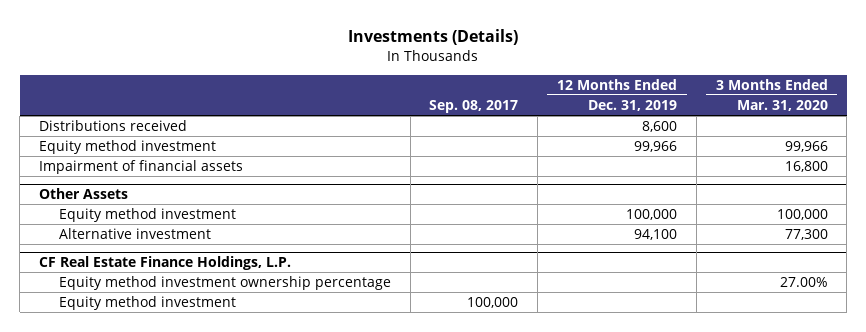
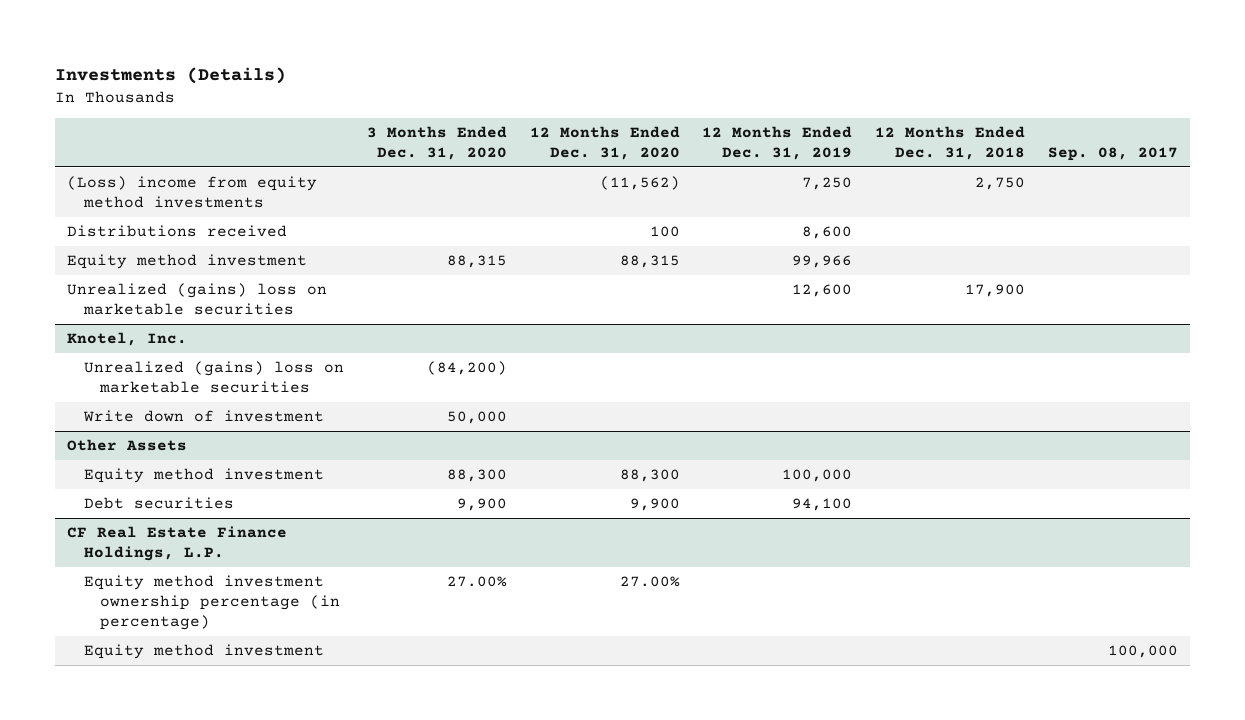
- | Sep. 08, 2017 | 12 Months Ended Dec. 31, 2019 | 3 Months Ended Mar. 31, 2020
+ | 3 Months Ended Dec. 31, 2020 | 12 Months Ended Dec. 31, 2020 | 12 Months Ended Dec. 31, 2019 | 12 Months Ended Dec. 31, 2018 | Sep. 08, 2017
+ (Loss) income from equity method investments | | (11,562) | 7,250 | 2,750 |
- Impairment of financial assets | | | 16,800
+ Unrealized (gains) loss on marketable securities | | | 12,600 | 17,900 |
+ Knotel, Inc.
+ Unrealized (gains) loss on marketable securities | (84,200) | | | |
+ Write down of investment | 50,000 | | | |
@ Other Assets
- Alternative investment | | 94,100 | 77,300
+ Debt securities | 9,900 | 9,900 | 94,100 | |
@ CF Real Estate Finance Holdings, L.P.
- Equity method investment ownership percentage | | | 27.00%
+ Equity method investment ownership percentage (in percentage) | 27.00% | 27.00% | | |

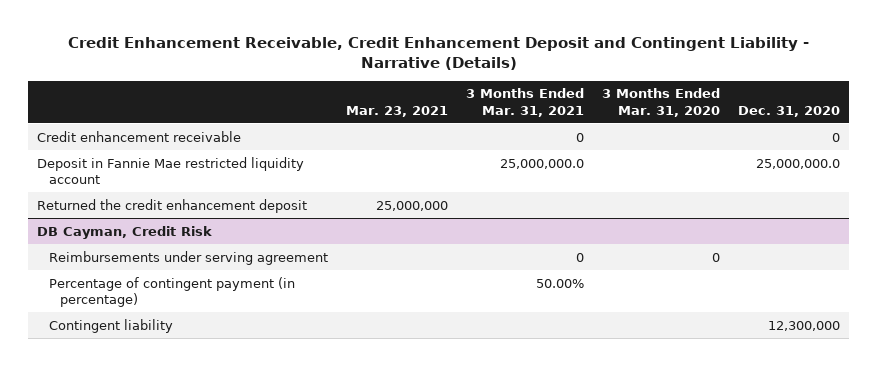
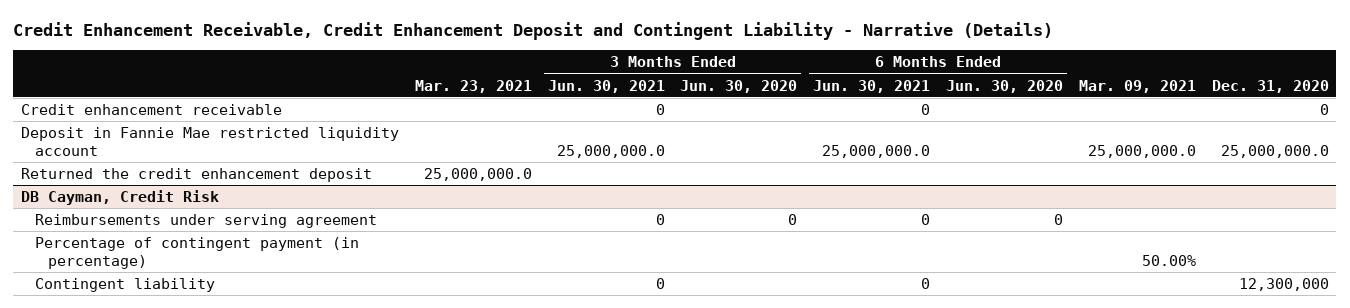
- | Mar. 23, 2021 | 3 Months Ended Mar. 31, 2021 | 3 Months Ended Mar. 31, 2020 | Dec. 31, 2020
+ | Mar. 23, 2021 | 3 Months Ended Jun. 30, 2021 | 3 Months Ended Jun. 30, 2020 | 6 Months Ended Jun. 30, 2021 | 6 Months Ended Jun. 30, 2020 | Mar. 09, 2021 | Dec. 31, 2020
- Returned the credit enhancement deposit | 25,000,000 | | |
+ Returned the credit enhancement deposit | 25,000,000.0 | | | | | |

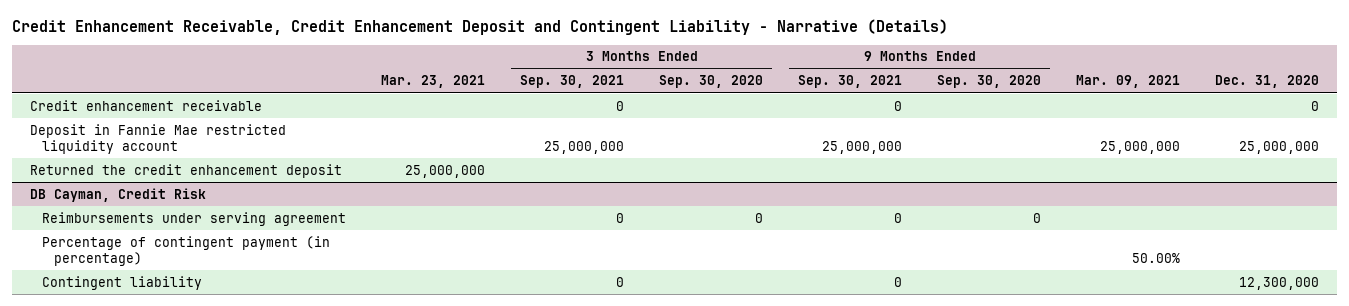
- | Mar. 23, 2021 | 3 Months Ended Jun. 30, 2021 | 3 Months Ended Jun. 30, 2020 | 6 Months Ended Jun. 30, 2021 | 6 Months Ended Jun. 30, 2020 | Mar. 09, 2021 | Dec. 31, 2020
+ | Mar. 23, 2021 | 3 Months Ended Sep. 30, 2021 | 3 Months Ended Sep. 30, 2020 | 9 Months Ended Sep. 30, 2021 | 9 Months Ended Sep. 30, 2020 | Mar. 09, 2021 | Dec. 31, 2020
- Deposit in Fannie Mae restricted liquidity account | | 25,000,000.0 | | 25,000,000.0 | | 25,000,000.0 | 25,000,000.0
- Returned the credit enhancement deposit | 25,000,000.0 | | | | | |
+ Deposit in Fannie Mae restricted liquidity account | | 25,000,000 | | 25,000,000 | | 25,000,000 | 25,000,000
+ Returned the credit enhancement deposit | 25,000,000 | | | | | |

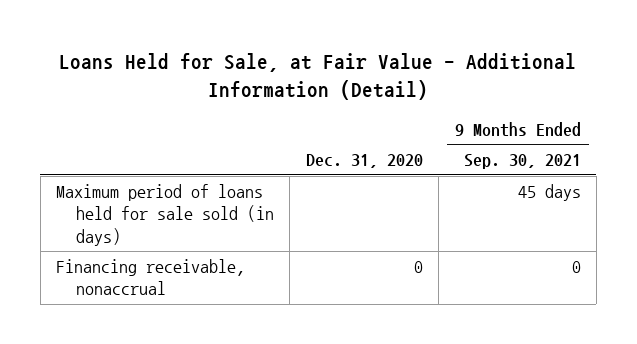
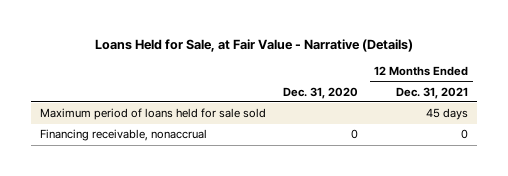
- Loans Held for Sale, at Fair Value - Additional Information (Detail)
+ Loans Held for Sale, at Fair Value - Narrative (Details)
- | Dec. 31, 2020 | 9 Months Ended Sep. 30, 2021
+ | Dec. 31, 2020 | 12 Months Ended Dec. 31, 2021
- Maximum period of loans held for sale sold (in days) | | 45 days
+ Maximum period of loans held for sale sold | | 45 days

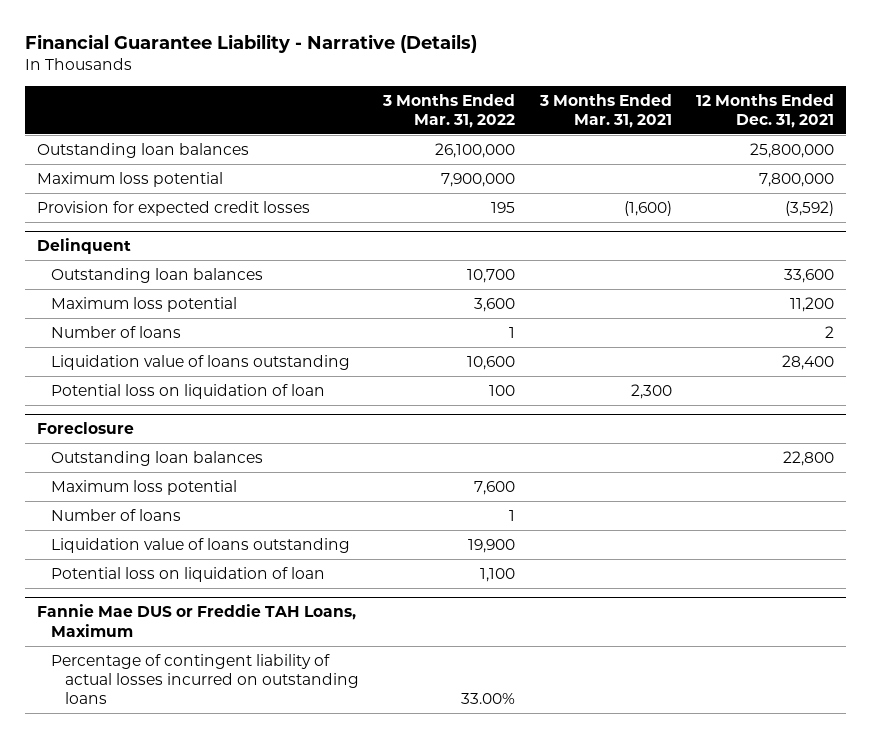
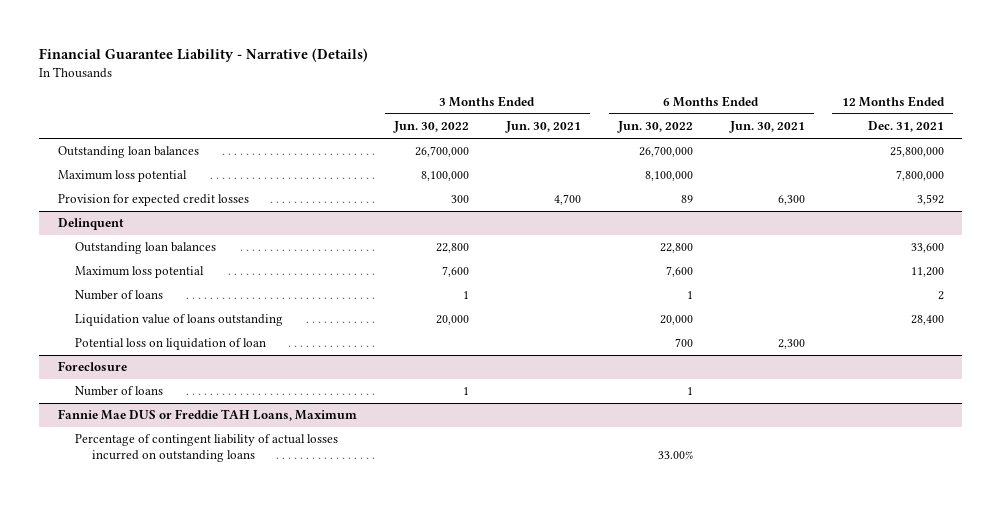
- | 3 Months Ended Mar. 31, 2022 | 3 Months Ended Mar. 31, 2021 | 12 Months Ended Dec. 31, 2021
+ | 3 Months Ended Jun. 30, 2022 | 3 Months Ended Jun. 30, 2021 | 6 Months Ended Jun. 30, 2022 | 6 Months Ended Jun. 30, 2021 | 12 Months Ended Dec. 31, 2021
- Provision for expected credit losses | 195 | (1,600) | (3,592)
+ Provision for expected credit losses | 300 | 4,700 | 89 | 6,300 | 3,592
@ Foreclosure
- Outstanding loan balances | | | 22,800
- Maximum loss potential | 7,600 | |
- Liquidation value of loans outstanding | 19,900 | |
- Potential loss on liquidation of loan | 1,100 | |

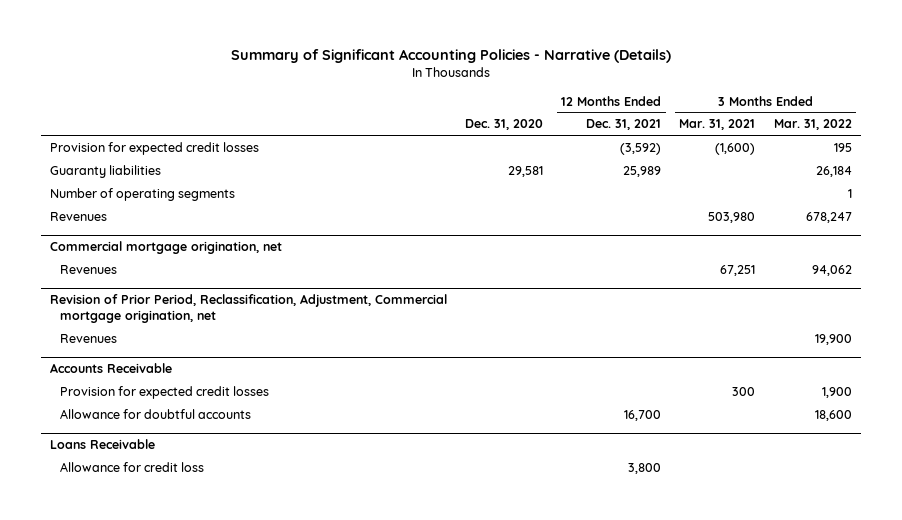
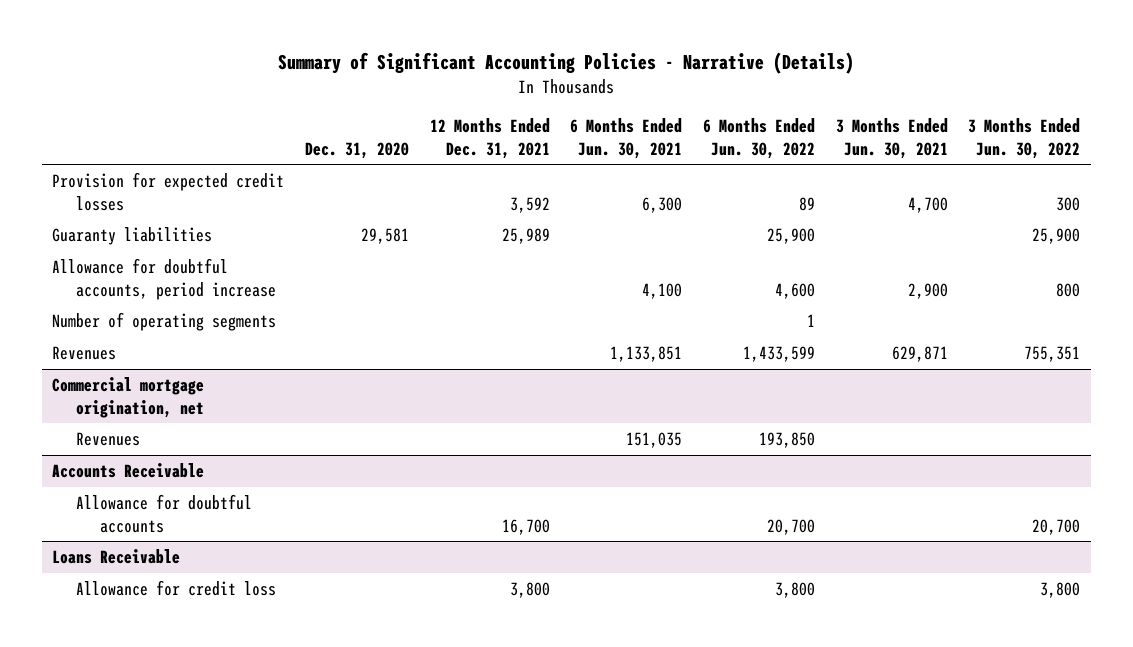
- | Dec. 31, 2020 | 12 Months Ended Dec. 31, 2021 | 3 Months Ended Mar. 31, 2021 | 3 Months Ended Mar. 31, 2022
+ | Dec. 31, 2020 | 12 Months Ended Dec. 31, 2021 | 6 Months Ended Jun. 30, 2021 | 6 Months Ended Jun. 30, 2022 | 3 Months Ended Jun. 30, 2021 | 3 Months Ended Jun. 30, 2022
- Provision for expected credit losses | | (3,592) | (1,600) | 195
+ Provision for expected credit losses | | 3,592 | 6,300 | 89 | 4,700 | 300
+ Allowance for doubtful accounts, period increase | | | 4,100 | 4,600 | 2,900 | 800
- Revision of Prior Period, Reclassification, Adjustment, Commercial mortgage origination, net
- Revenues | | | | 19,900
@ Accounts Receivable
- Provision for expected credit losses | | | 300 | 1,900

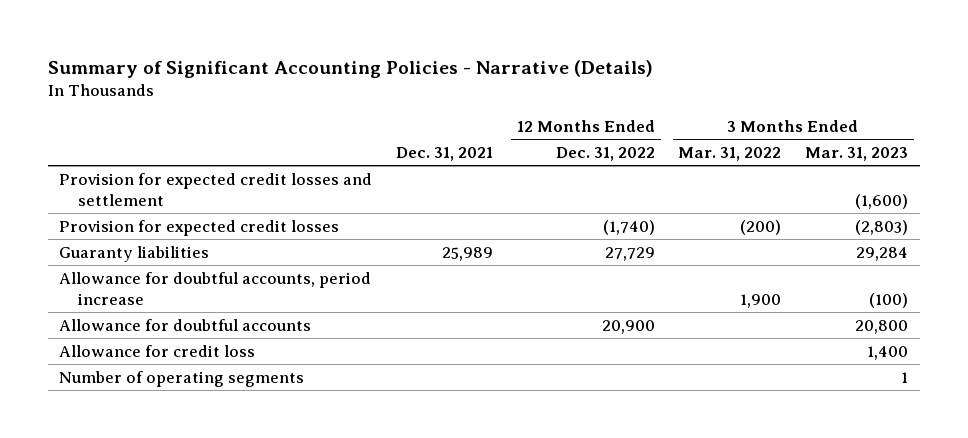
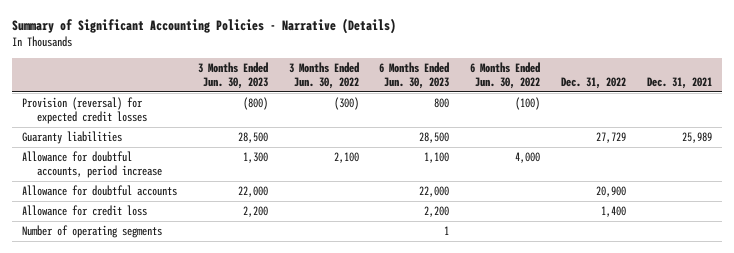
- | Dec. 31, 2021 | 12 Months Ended Dec. 31, 2022 | 3 Months Ended Mar. 31, 2022 | 3 Months Ended Mar. 31, 2023
+ | 3 Months Ended Jun. 30, 2023 | 3 Months Ended Jun. 30, 2022 | 6 Months Ended Jun. 30, 2023 | 6 Months Ended Jun. 30, 2022 | Dec. 31, 2022 | Dec. 31, 2021
- Provision for expected credit losses and settlement | | | | (1,600)
- Provision for expected credit losses | | (1,740) | (200) | (2,803)
+ Provision (reversal) for expected credit losses | (800) | (300) | 800 | (100) | |

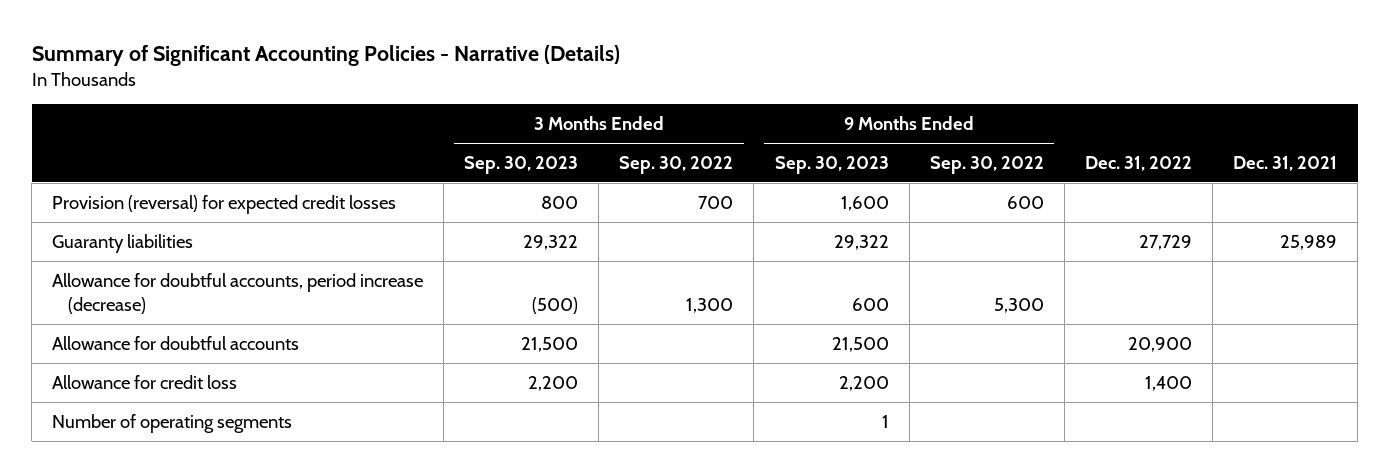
- | 3 Months Ended Jun. 30, 2023 | 3 Months Ended Jun. 30, 2022 | 6 Months Ended Jun. 30, 2023 | 6 Months Ended Jun. 30, 2022 | Dec. 31, 2022 | Dec. 31, 2021
+ | 3 Months Ended Sep. 30, 2023 | 3 Months Ended Sep. 30, 2022 | 9 Months Ended Sep. 30, 2023 | 9 Months Ended Sep. 30, 2022 | Dec. 31, 2022 | Dec. 31, 2021
- Allowance for doubtful accounts, period increase | 1,300 | 2,100 | 1,100 | 4,000 | |
+ Allowance for doubtful accounts, period increase (decrease) | (500) | 1,300 | 600 | 5,300 | |

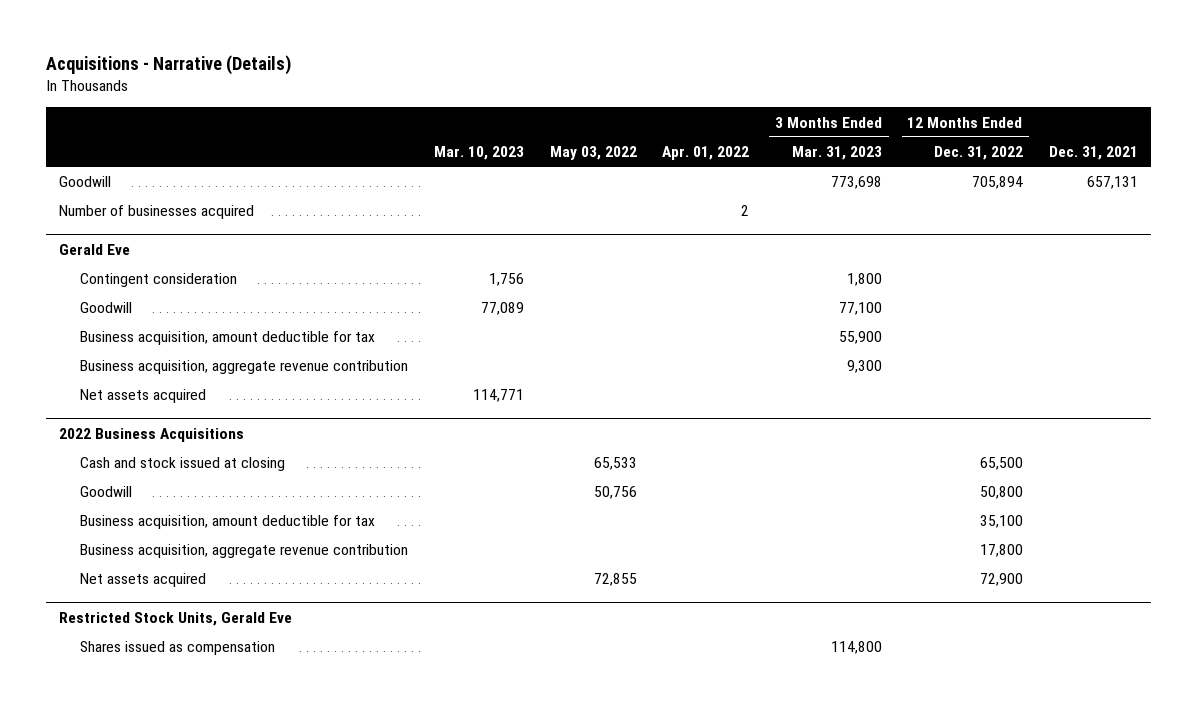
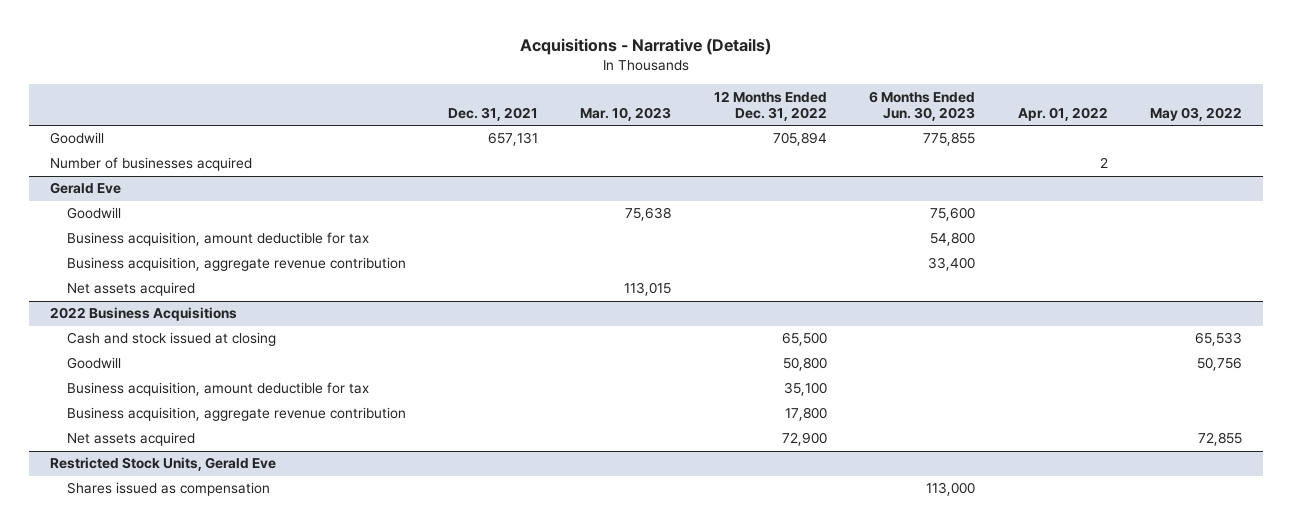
- | Mar. 10, 2023 | May 03, 2022 | Apr. 01, 2022 | 3 Months Ended Mar. 31, 2023 | 12 Months Ended Dec. 31, 2022 | Dec. 31, 2021
+ | Dec. 31, 2021 | Mar. 10, 2023 | 12 Months Ended Dec. 31, 2022 | 6 Months Ended Jun. 30, 2023 | Apr. 01, 2022 | May 03, 2022
@ Gerald Eve
- Contingent consideration | 1,756 | | | 1,800 | |
- Goodwill | 77,089 | | | 77,100 | |
+ Goodwill | | 75,638 | | 75,600 | |
- Net assets acquired | 114,771 | | | | |
+ Net assets acquired | | 113,015 | | | |

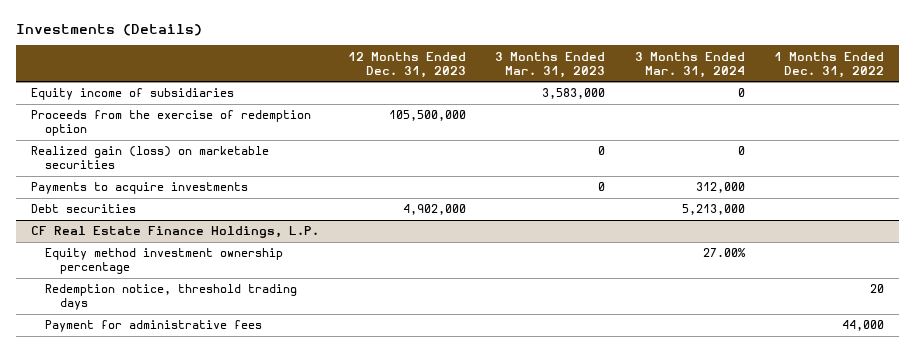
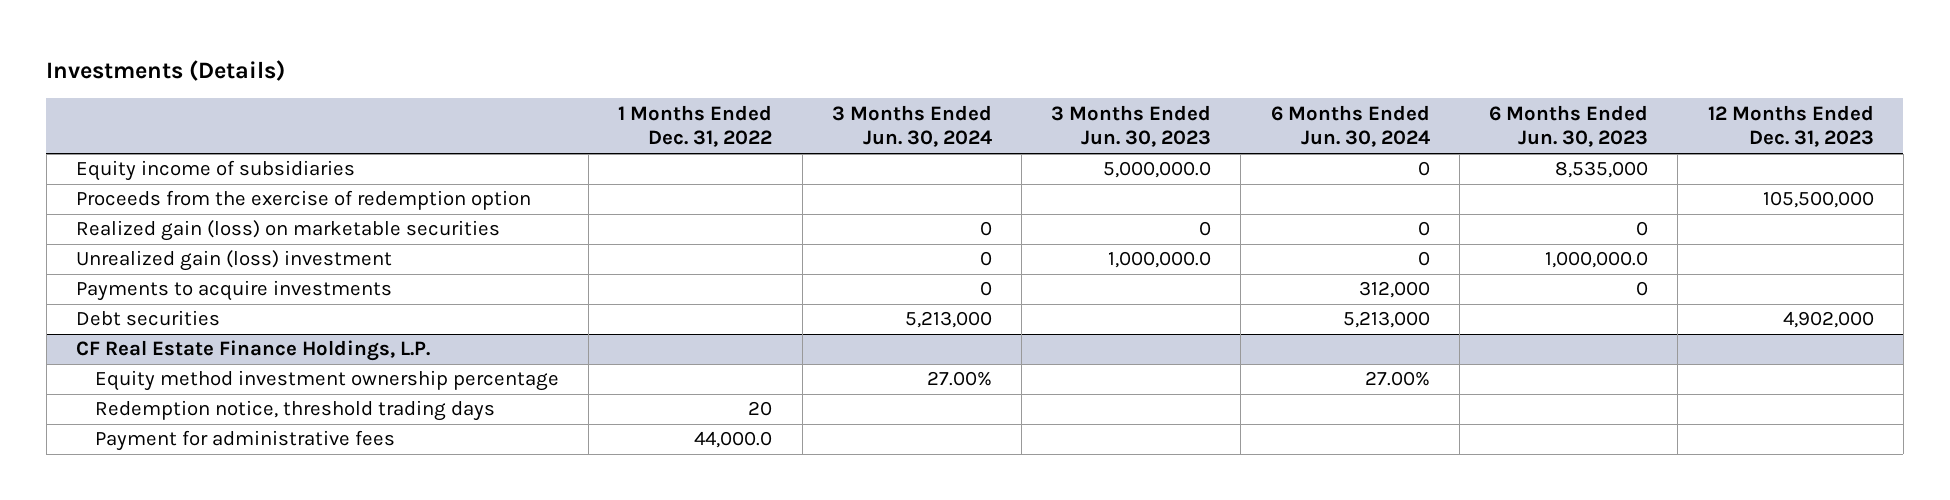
- | 12 Months Ended Dec. 31, 2023 | 3 Months Ended Mar. 31, 2023 | 3 Months Ended Mar. 31, 2024 | 1 Months Ended Dec. 31, 2022
+ | 1 Months Ended Dec. 31, 2022 | 3 Months Ended Jun. 30, 2024 | 3 Months Ended Jun. 30, 2023 | 6 Months Ended Jun. 30, 2024 | 6 Months Ended Jun. 30, 2023 | 12 Months Ended Dec. 31, 2023
+ Unrealized gain (loss) investment | | 0 | 1,000,000.0 | 0 | 1,000,000.0 |
@ CF Real Estate Finance Holdings, L.P.
- Payment for administrative fees | | | | 44,000
+ Payment for administrative fees | 44,000.0 | | | | |

